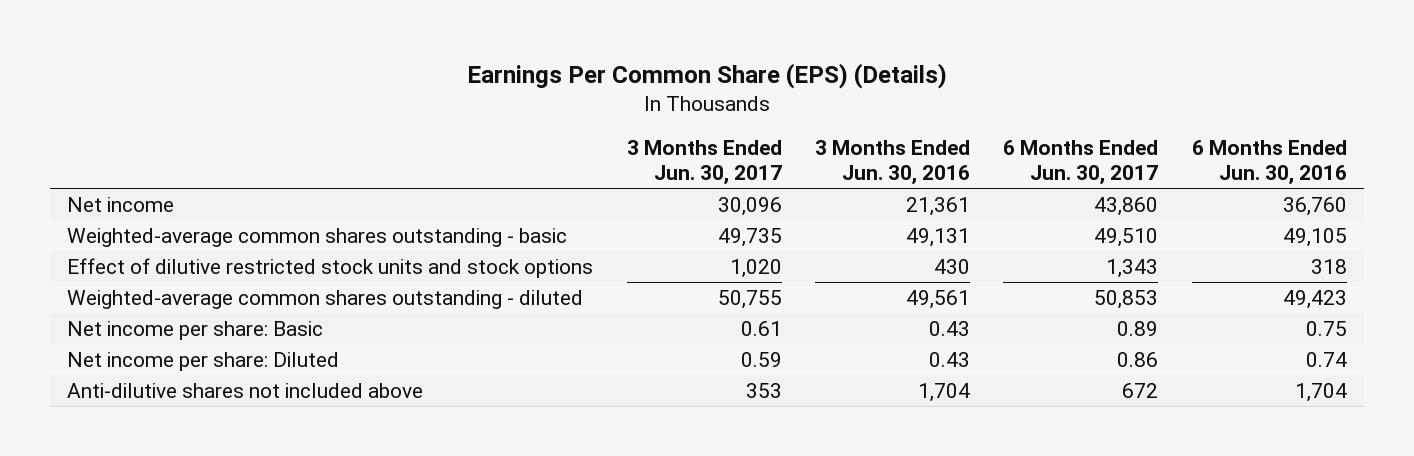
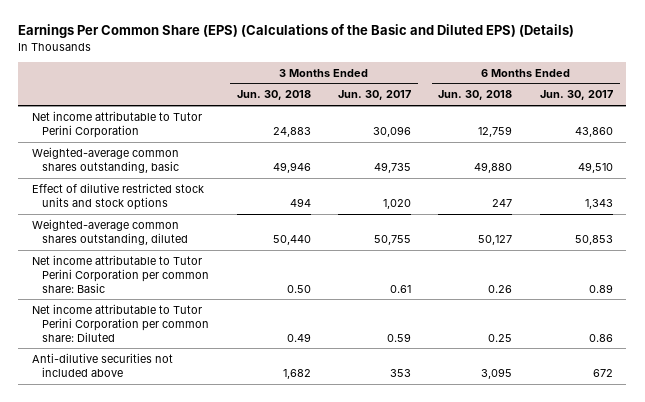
- Earnings Per Common Share (EPS) (Details)
+ Earnings Per Common Share (EPS) (Calculations of the Basic and Diluted EPS) (Details)
- | 3 Months Ended Jun. 30, 2017 | 3 Months Ended Jun. 30, 2016 | 6 Months Ended Jun. 30, 2017 | 6 Months Ended Jun. 30, 2016
+ | 3 Months Ended Jun. 30, 2018 | 3 Months Ended Jun. 30, 2017 | 6 Months Ended Jun. 30, 2018 | 6 Months Ended Jun. 30, 2017
- Net income | 30,096 | 21,361 | 43,860 | 36,760
- Weighted-average common shares outstanding - basic | 49,735 | 49,131 | 49,510 | 49,105
+ Net income attributable to Tutor Perini Corporation | 24,883 | 30,096 | 12,759 | 43,860
+ Weighted-average common shares outstanding, basic | 49,946 | 49,735 | 49,880 | 49,510
- Weighted-average common shares outstanding - diluted | 50,755 | 49,561 | 50,853 | 49,423
- Net income per share: Basic | 0.61 | 0.43 | 0.89 | 0.75
- Net income per share: Diluted | 0.59 | 0.43 | 0.86 | 0.74
- Anti-dilutive shares not included above | 353 | 1,704 | 672 | 1,704
+ Weighted-average common shares outstanding, diluted | 50,440 | 50,755 | 50,127 | 50,853
+ Net income attributable to Tutor Perini Corporation per common share: Basic | 0.50 | 0.61 | 0.26 | 0.89
+ Net income attributable to Tutor Perini Corporation per common share: Diluted | 0.49 | 0.59 | 0.25 | 0.86
+ Anti-dilutive securities not included above | 1,682 | 353 | 3,095 | 672

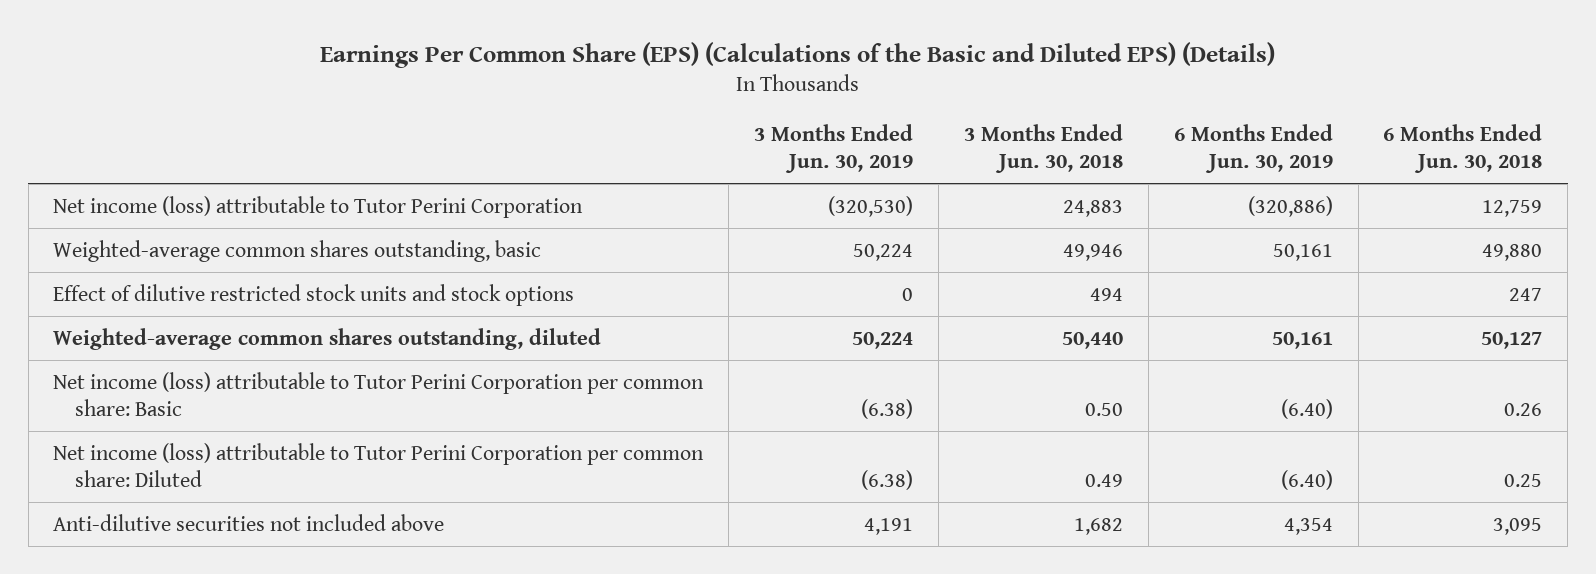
- | 3 Months Ended Jun. 30, 2018 | 3 Months Ended Jun. 30, 2017 | 6 Months Ended Jun. 30, 2018 | 6 Months Ended Jun. 30, 2017
+ | 3 Months Ended Jun. 30, 2019 | 3 Months Ended Jun. 30, 2018 | 6 Months Ended Jun. 30, 2019 | 6 Months Ended Jun. 30, 2018
- Net income attributable to Tutor Perini Corporation | 24,883 | 30,096 | 12,759 | 43,860
+ Net income (loss) attributable to Tutor Perini Corporation | (320,530) | 24,883 | (320,886) | 12,759
- Net income attributable to Tutor Perini Corporation per common share: Basic | 0.50 | 0.61 | 0.26 | 0.89
- Net income attributable to Tutor Perini Corporation per common share: Diluted | 0.49 | 0.59 | 0.25 | 0.86
+ Net income (loss) attributable to Tutor Perini Corporation per common share: Basic | (6.38) | 0.50 | (6.40) | 0.26
+ Net income (loss) attributable to Tutor Perini Corporation per common share: Diluted | (6.38) | 0.49 | (6.40) | 0.25

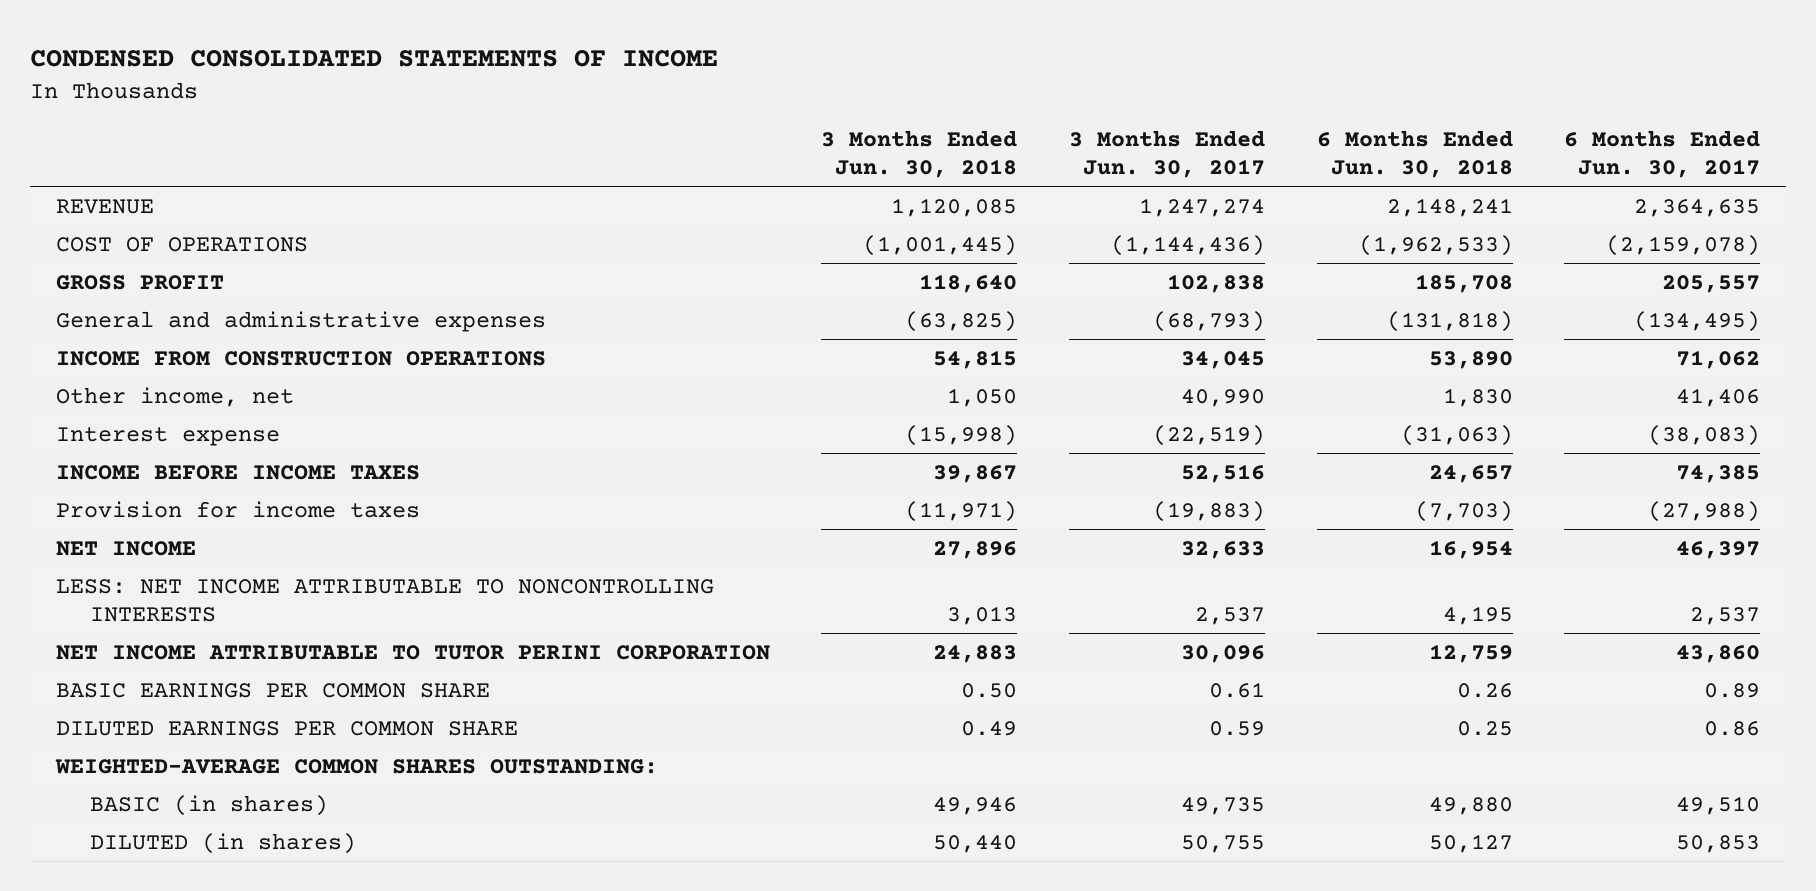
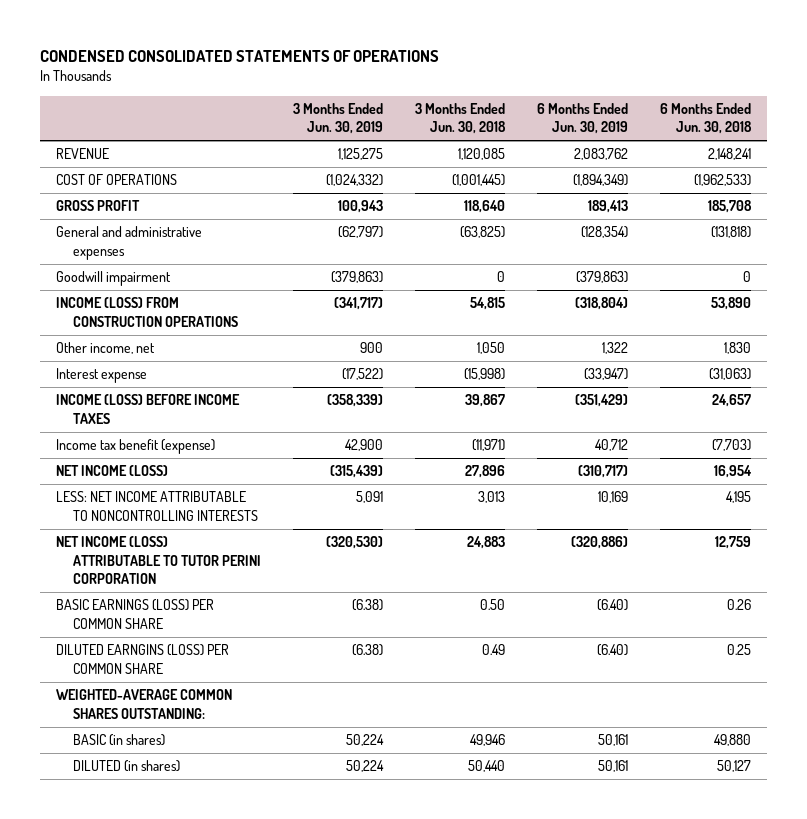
- CONDENSED CONSOLIDATED STATEMENTS OF INCOME
+ CONDENSED CONSOLIDATED STATEMENTS OF OPERATIONS
- | 3 Months Ended Jun. 30, 2018 | 3 Months Ended Jun. 30, 2017 | 6 Months Ended Jun. 30, 2018 | 6 Months Ended Jun. 30, 2017
+ | 3 Months Ended Jun. 30, 2019 | 3 Months Ended Jun. 30, 2018 | 6 Months Ended Jun. 30, 2019 | 6 Months Ended Jun. 30, 2018
- INCOME FROM CONSTRUCTION OPERATIONS | 54,815 | 34,045 | 53,890 | 71,062
+ Goodwill impairment | (379,863) | 0 | (379,863) | 0
+ INCOME (LOSS) FROM CONSTRUCTION OPERATIONS | (341,717) | 54,815 | (318,804) | 53,890
- INCOME BEFORE INCOME TAXES | 39,867 | 52,516 | 24,657 | 74,385
- Provision for income taxes | (11,971) | (19,883) | (7,703) | (27,988)
- NET INCOME | 27,896 | 32,633 | 16,954 | 46,397
+ INCOME (LOSS) BEFORE INCOME TAXES | (358,339) | 39,867 | (351,429) | 24,657
+ Income tax benefit (expense) | 42,900 | (11,971) | 40,712 | (7,703)
+ NET INCOME (LOSS) | (315,439) | 27,896 | (310,717) | 16,954
- NET INCOME ATTRIBUTABLE TO TUTOR PERINI CORPORATION | 24,883 | 30,096 | 12,759 | 43,860
- BASIC EARNINGS PER COMMON SHARE | 0.50 | 0.61 | 0.26 | 0.89
- DILUTED EARNINGS PER COMMON SHARE | 0.49 | 0.59 | 0.25 | 0.86
+ NET INCOME (LOSS) ATTRIBUTABLE TO TUTOR PERINI CORPORATION | (320,530) | 24,883 | (320,886) | 12,759
+ BASIC EARNINGS (LOSS) PER COMMON SHARE | (6.38) | 0.50 | (6.40) | 0.26
+ DILUTED EARNGINS (LOSS) PER COMMON SHARE | (6.38) | 0.49 | (6.40) | 0.25

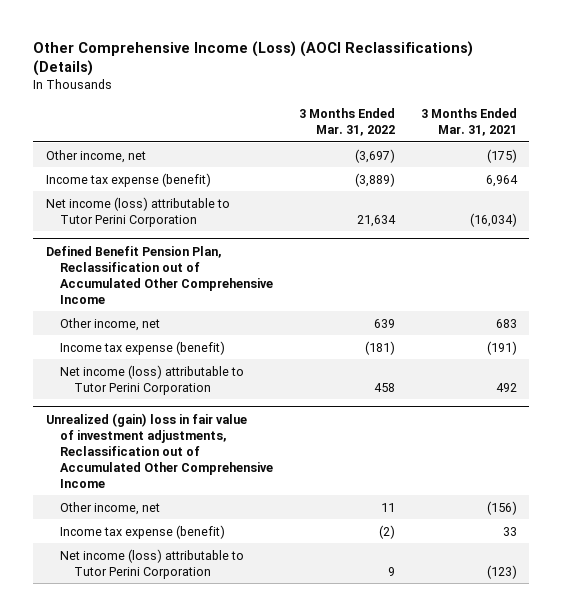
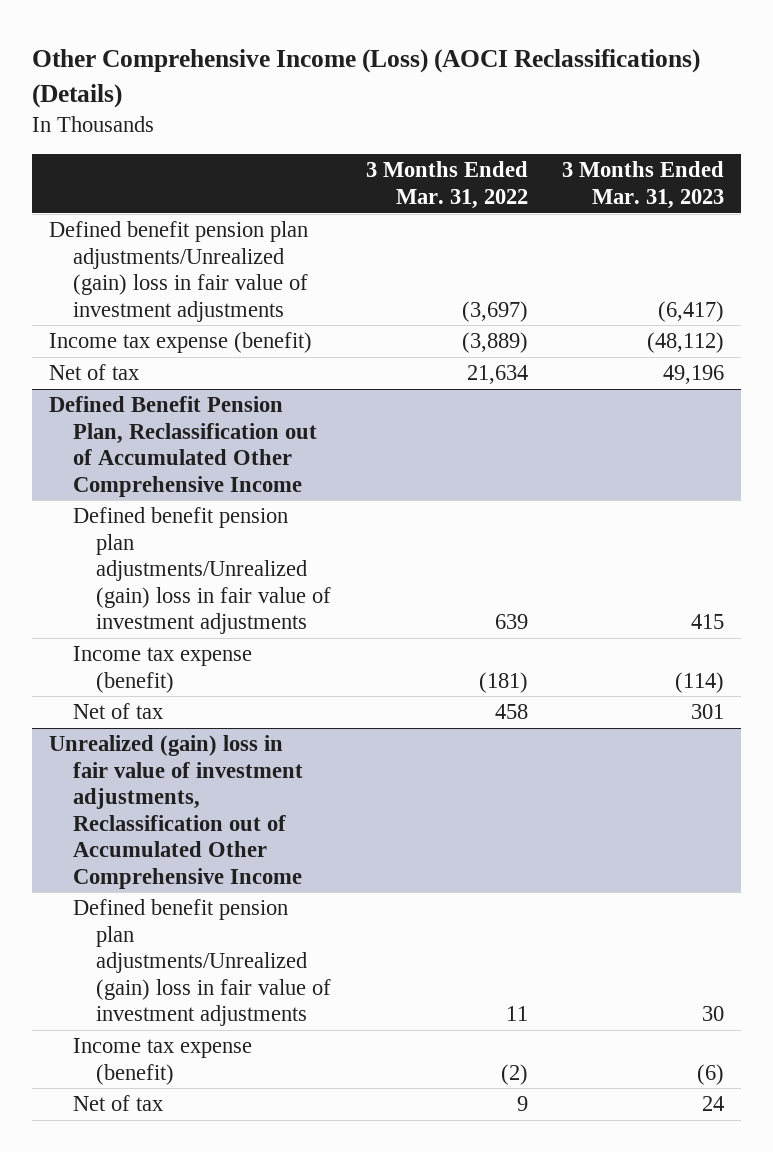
- | 3 Months Ended Mar. 31, 2022 | 3 Months Ended Mar. 31, 2021
+ | 3 Months Ended Mar. 31, 2022 | 3 Months Ended Mar. 31, 2023
- Other income, net | (3,697) | (175)
+ Defined benefit pension plan adjustments/Unrealized (gain) loss in fair value of investment adjustments | (3,697) | (6,417)
- Net income (loss) attributable to Tutor Perini Corporation | 21,634 | (16,034)
+ Net of tax | 21,634 | 49,196
@ Defined Benefit Pension Plan, Reclassification out of Accumulated Other Comprehensive Income
- Other income, net | 639 | 683
+ Defined benefit pension plan adjustments/Unrealized (gain) loss in fair value of investment adjustments | 639 | 415
- Net income (loss) attributable to Tutor Perini Corporation | 458 | 492
+ Net of tax | 458 | 301
@ Unrealized (gain) loss in fair value of investment adjustments, Reclassification out of Accumulated Other Comprehensive Income
- Other income, net | 11 | (156)
+ Defined benefit pension plan adjustments/Unrealized (gain) loss in fair value of investment adjustments | 11 | 30
- Net income (loss) attributable to Tutor Perini Corporation | 9 | (123)
+ Net of tax | 9 | 24

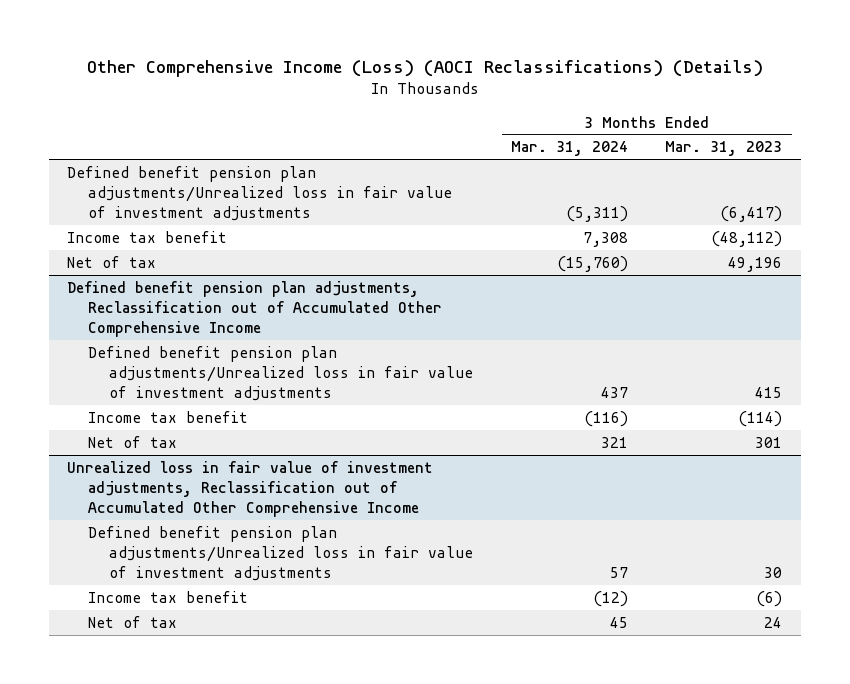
- | 3 Months Ended Mar. 31, 2022 | 3 Months Ended Mar. 31, 2023
+ | 3 Months Ended Mar. 31, 2024 | 3 Months Ended Mar. 31, 2023
- Defined benefit pension plan adjustments/Unrealized (gain) loss in fair value of investment adjustments | (3,697) | (6,417)
- Income tax expense (benefit) | (3,889) | (48,112)
+ Defined benefit pension plan adjustments/Unrealized loss in fair value of investment adjustments | (5,311) | (6,417)
+ Income tax benefit | 7,308 | (48,112)
- Defined Benefit Pension Plan, Reclassification out of Accumulated Other Comprehensive Income
- Defined benefit pension plan adjustments/Unrealized (gain) loss in fair value of investment adjustments | 639 | 415
- Income tax expense (benefit) | (181) | (114)
+ Defined benefit pension plan adjustments, Reclassification out of Accumulated Other Comprehensive Income
+ Defined benefit pension plan adjustments/Unrealized loss in fair value of investment adjustments | 437 | 415
+ Income tax benefit | (116) | (114)
- Unrealized (gain) loss in fair value of investment adjustments, Reclassification out of Accumulated Other Comprehensive Income
- Defined benefit pension plan adjustments/Unrealized (gain) loss in fair value of investment adjustments | 11 | 30
- Income tax expense (benefit) | (2) | (6)
+ Unrealized loss in fair value of investment adjustments, Reclassification out of Accumulated Other Comprehensive Income
+ Defined benefit pension plan adjustments/Unrealized loss in fair value of investment adjustments | 57 | 30
+ Income tax benefit | (12) | (6)

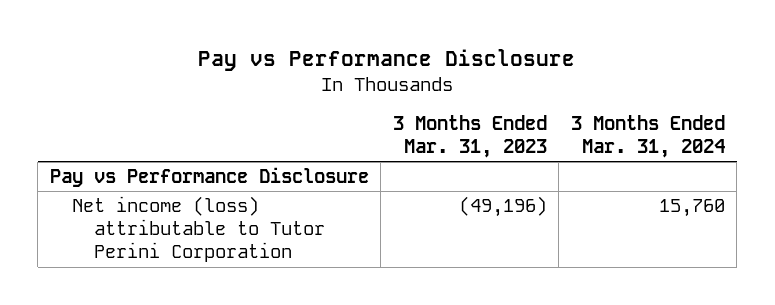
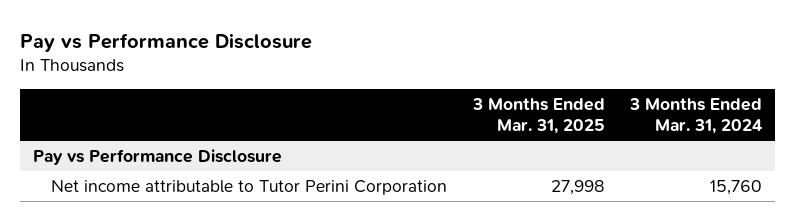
- | 3 Months Ended Mar. 31, 2023 | 3 Months Ended Mar. 31, 2024
+ | 3 Months Ended Mar. 31, 2025 | 3 Months Ended Mar. 31, 2024
- Net income (loss) attributable to Tutor Perini Corporation | (49,196) | 15,760
+ Net income attributable to Tutor Perini Corporation | 27,998 | 15,760

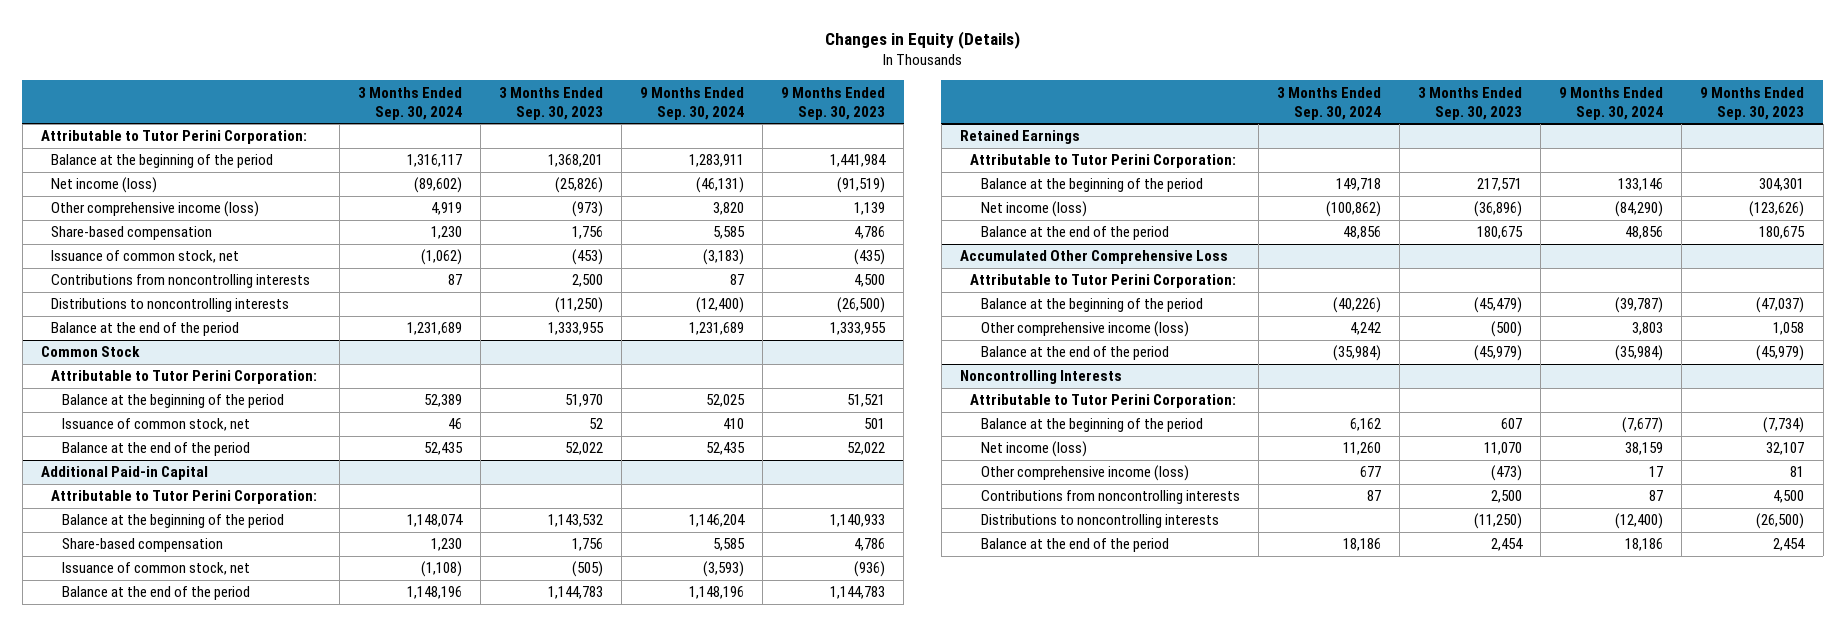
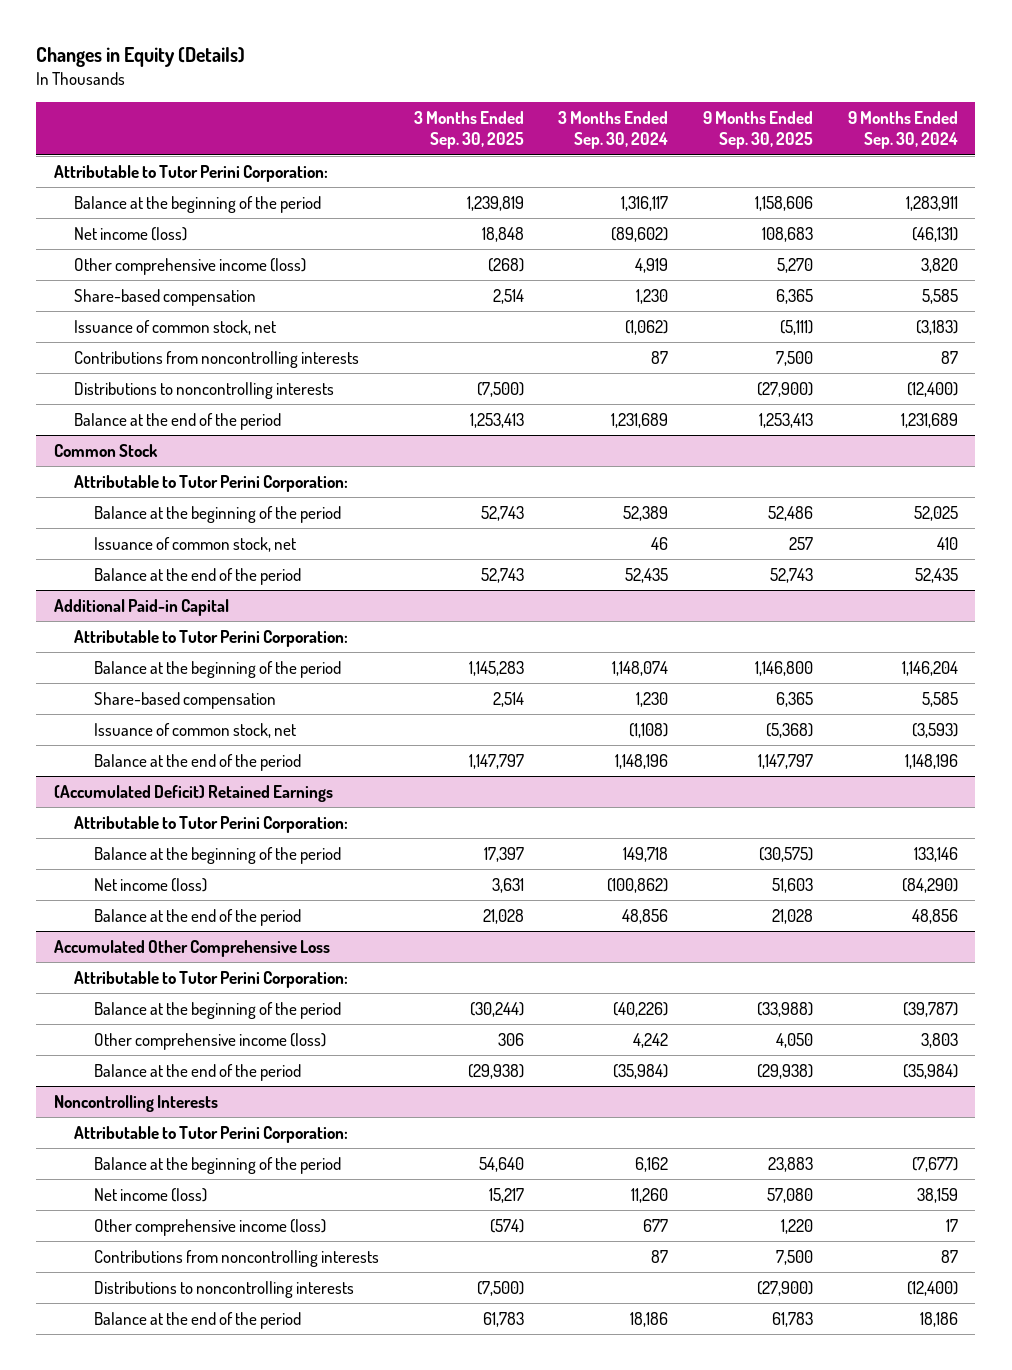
- | 3 Months Ended Sep. 30, 2024 | 3 Months Ended Sep. 30, 2023 | 9 Months Ended Sep. 30, 2024 | 9 Months Ended Sep. 30, 2023
+ | 3 Months Ended Sep. 30, 2025 | 3 Months Ended Sep. 30, 2024 | 9 Months Ended Sep. 30, 2025 | 9 Months Ended Sep. 30, 2024
- Retained Earnings
+ (Accumulated Deficit) Retained Earnings

